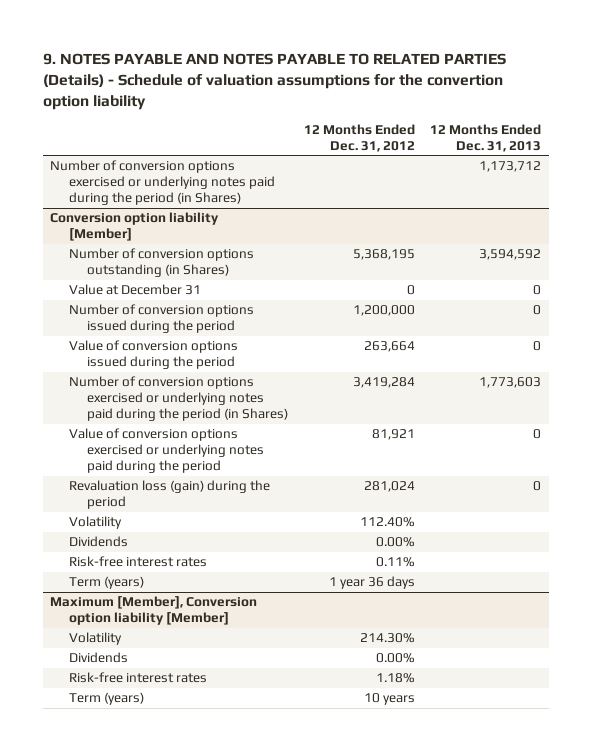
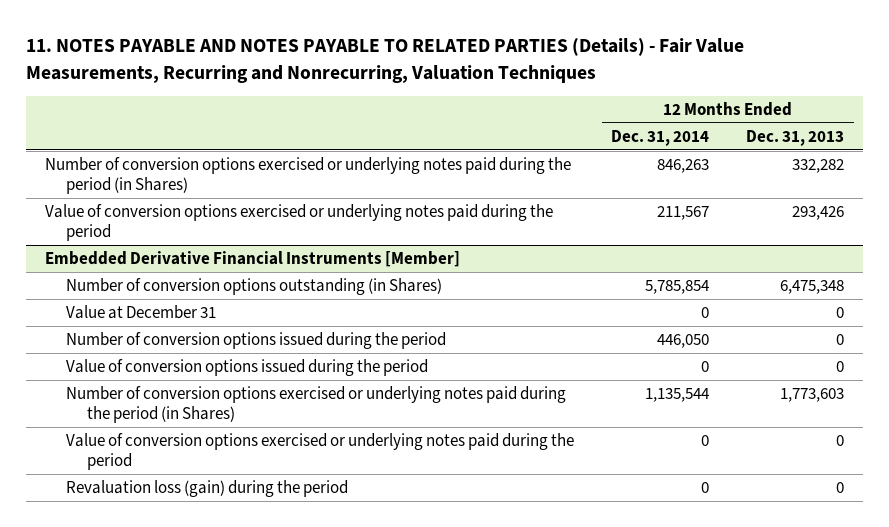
- 9. NOTES PAYABLE AND NOTES PAYABLE TO RELATED PARTIES (Details) - Schedule of valuation assumptions for the convertion option liability
+ 11. NOTES PAYABLE AND NOTES PAYABLE TO RELATED PARTIES (Details) - Fair Value Measurements, Recurring and Nonrecurring, Valuation Techniques
- | 12 Months Ended Dec. 31, 2012 | 12 Months Ended Dec. 31, 2013
+ | 12 Months Ended Dec. 31, 2014 | 12 Months Ended Dec. 31, 2013
- Number of conversion options exercised or underlying notes paid during the period (in Shares) | | 1,173,712
- Conversion option liability [Member]
- Number of conversion options outstanding (in Shares) | 5,368,195 | 3,594,592
+ Number of conversion options exercised or underlying notes paid during the period (in Shares) | 846,263 | 332,282
+ Value of conversion options exercised or underlying notes paid during the period | 211,567 | 293,426
+ Embedded Derivative Financial Instruments [Member]
+ Number of conversion options outstanding (in Shares) | 5,785,854 | 6,475,348
- Volatility | 112.40% |
- Dividends | 0.00% |
- Risk-free interest rates | 0.11% |
- Term (years) | 1 year 36 days |
- Maximum [Member], Conversion option liability [Member]
- Volatility | 214.30% |
- Dividends | 0.00% |
- Risk-free interest rates | 1.18% |
- Term (years) | 10 years |

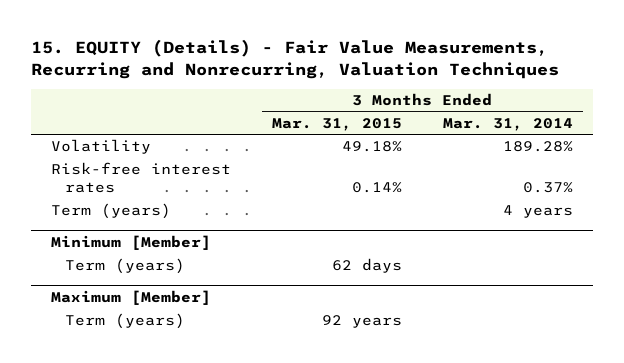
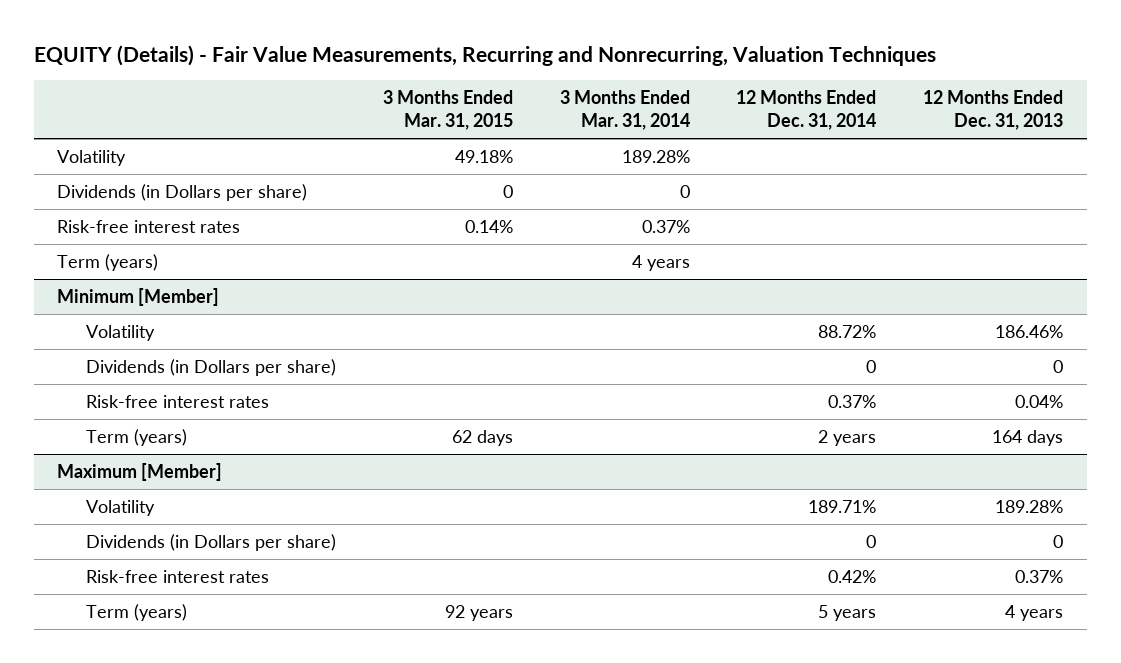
- 15. EQUITY (Details) - Fair Value Measurements, Recurring and Nonrecurring, Valuation Techniques
+ EQUITY (Details) - Fair Value Measurements, Recurring and Nonrecurring, Valuation Techniques
- | 3 Months Ended Mar. 31, 2015 | 3 Months Ended Mar. 31, 2014
+ | 3 Months Ended Mar. 31, 2015 | 3 Months Ended Mar. 31, 2014 | 12 Months Ended Dec. 31, 2014 | 12 Months Ended Dec. 31, 2013
+ Dividends (in Dollars per share) | 0 | 0 | |
@ Minimum [Member]
+ Volatility | | | 88.72% | 186.46%
+ Dividends (in Dollars per share) | | | 0 | 0
+ Risk-free interest rates | | | 0.37% | 0.04%
@ Maximum [Member]
+ Volatility | | | 189.71% | 189.28%
+ Dividends (in Dollars per share) | | | 0 | 0
+ Risk-free interest rates | | | 0.42% | 0.37%

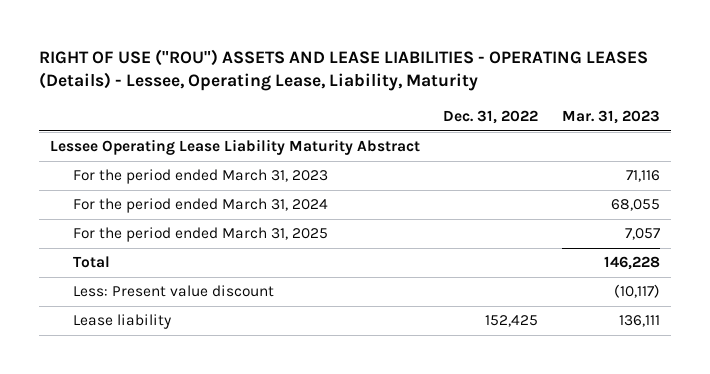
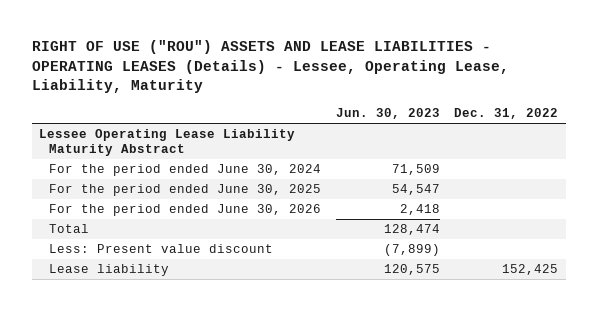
- | Dec. 31, 2022 | Mar. 31, 2023
+ | Jun. 30, 2023 | Dec. 31, 2022
- For the period ended March 31, 2023 | | 71,116
- For the period ended March 31, 2024 | | 68,055
- For the period ended March 31, 2025 | | 7,057
+ For the period ended June 30, 2024 | 71,509 |
+ For the period ended June 30, 2025 | 54,547 |
+ For the period ended June 30, 2026 | 2,418 |

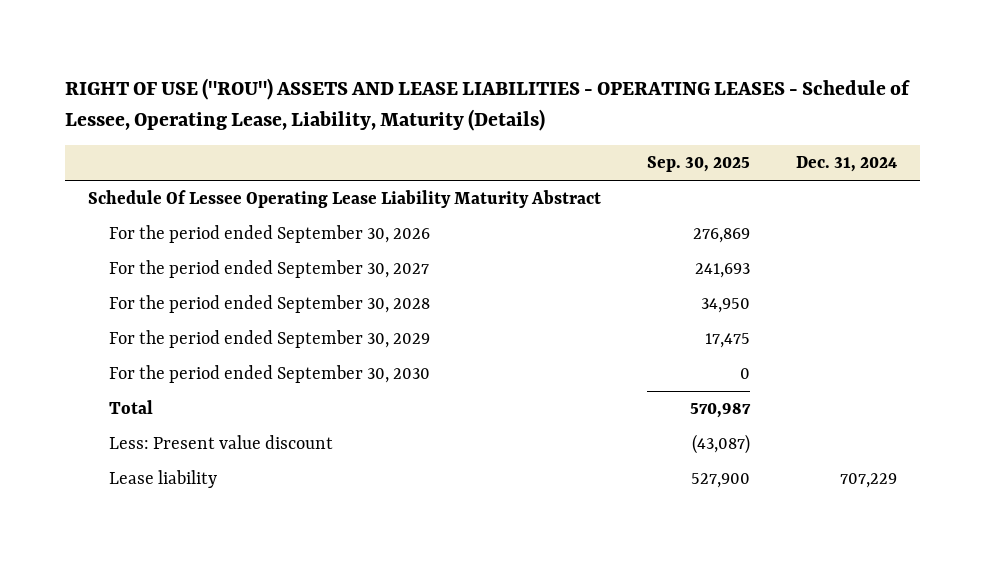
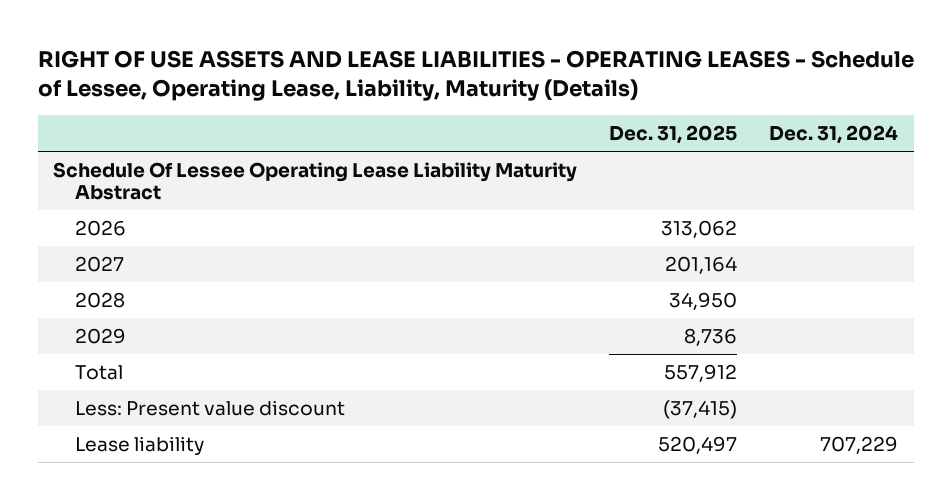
- RIGHT OF USE ("ROU") ASSETS AND LEASE LIABILITIES - OPERATING LEASES - Schedule of Lessee, Operating Lease, Liability, Maturity (Details)
+ RIGHT OF USE ASSETS AND LEASE LIABILITIES - OPERATING LEASES - Schedule of Lessee, Operating Lease, Liability, Maturity (Details)
- | Sep. 30, 2025 | Dec. 31, 2024
+ | Dec. 31, 2025 | Dec. 31, 2024
- For the period ended September 30, 2026 | 276,869 |
- For the period ended September 30, 2027 | 241,693 |
- For the period ended September 30, 2028 | 34,950 |
- For the period ended September 30, 2029 | 17,475 |
- For the period ended September 30, 2030 | 0 |
+ 2026 | 313,062 |
+ 2027 | 201,164 |
+ 2028 | 34,950 |
+ 2029 | 8,736 |

